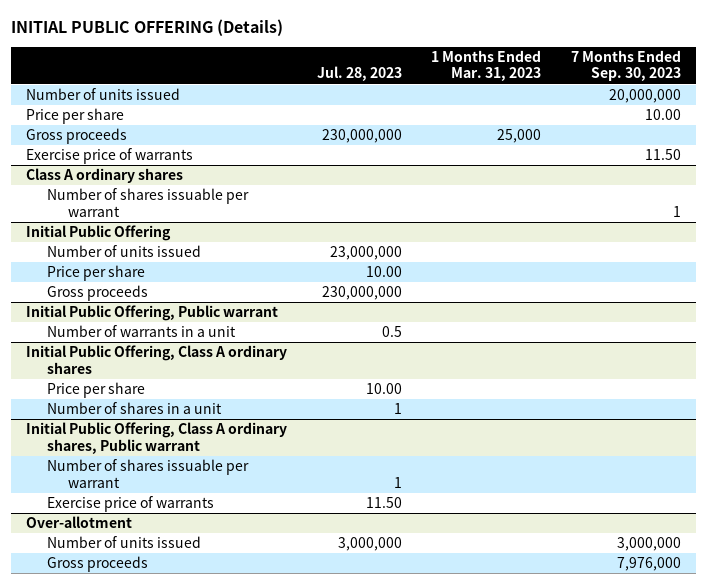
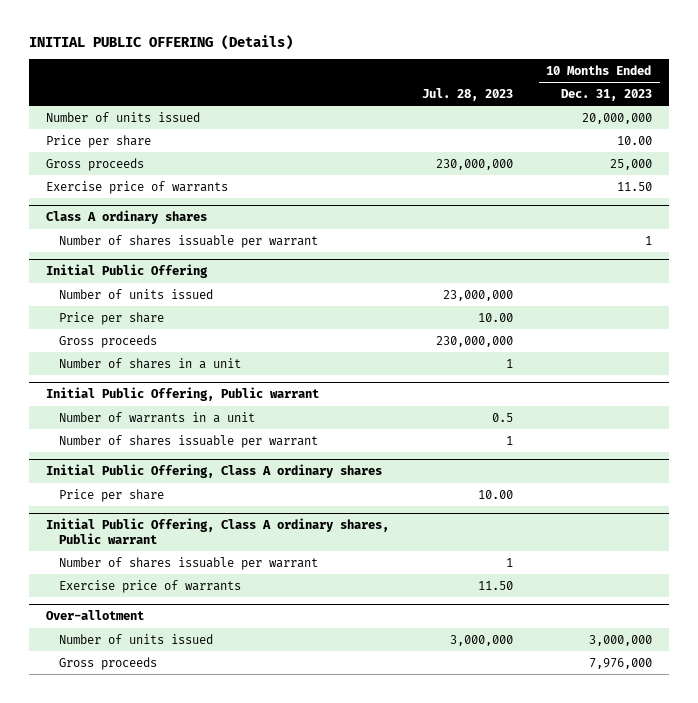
- | Jul. 28, 2023 | 1 Months Ended Mar. 31, 2023 | 7 Months Ended Sep. 30, 2023
+ | Jul. 28, 2023 | 10 Months Ended Dec. 31, 2023
@ Initial Public Offering
+ Number of shares in a unit | 1 |
@ Initial Public Offering, Public warrant
+ Number of shares issuable per warrant | 1 |
@ Initial Public Offering, Class A ordinary shares
- Number of shares in a unit | 1 | |

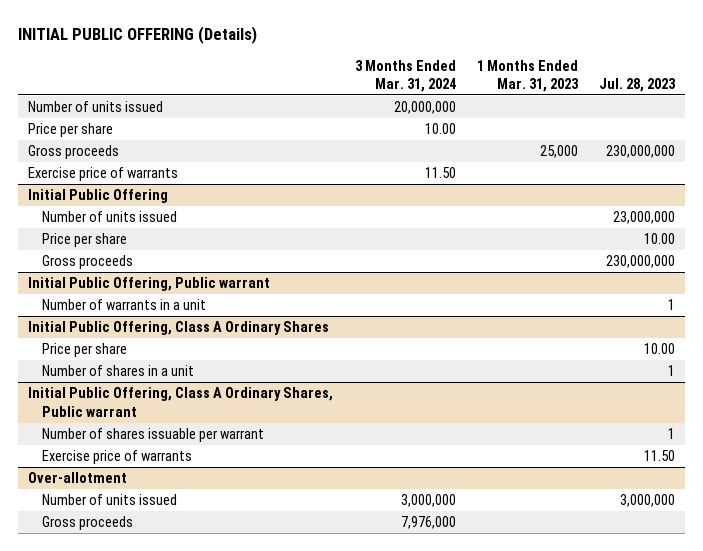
- | Jul. 28, 2023 | 10 Months Ended Dec. 31, 2023
+ | 3 Months Ended Mar. 31, 2024 | 1 Months Ended Mar. 31, 2023 | Jul. 28, 2023
- Class A ordinary shares
- Number of shares issuable per warrant | | 1
@ Initial Public Offering
- Number of shares in a unit | 1 |
@ Initial Public Offering, Public warrant
- Number of warrants in a unit | 0.5 |
- Number of shares issuable per warrant | 1 |
- Initial Public Offering, Class A ordinary shares
@ Initial Public Offering, Public warrant
+ Number of warrants in a unit | | | 1
+ Initial Public Offering, Class A Ordinary Shares
- Initial Public Offering, Class A ordinary shares, Public warrant
+ Number of shares in a unit | | | 1
+ Initial Public Offering, Class A Ordinary Shares, Public warrant

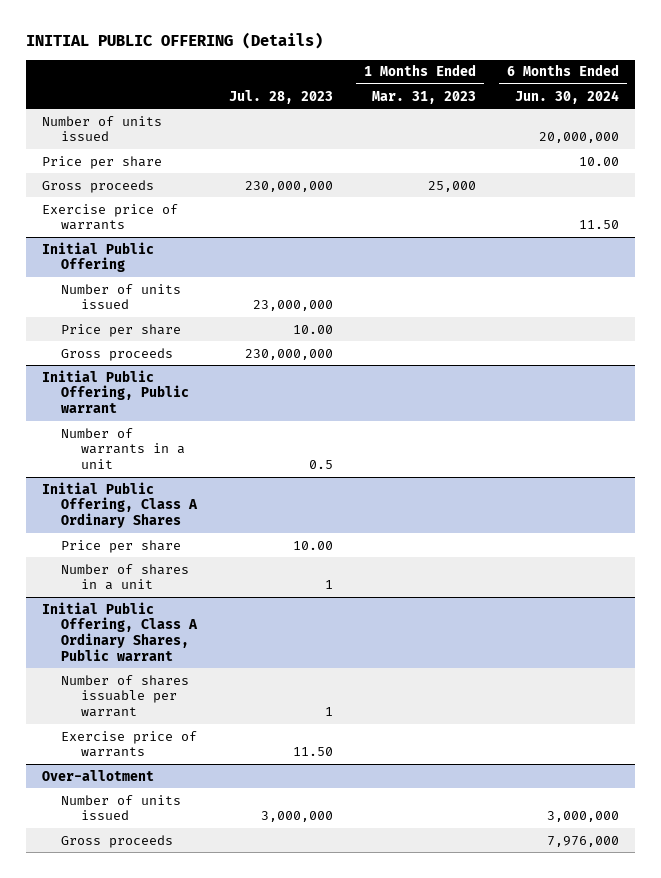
- | 3 Months Ended Mar. 31, 2024 | 1 Months Ended Mar. 31, 2023 | Jul. 28, 2023
+ | Jul. 28, 2023 | 1 Months Ended Mar. 31, 2023 | 6 Months Ended Jun. 30, 2024
@ Initial Public Offering, Public warrant
- Number of warrants in a unit | | | 1
+ Number of warrants in a unit | 0.5 | |

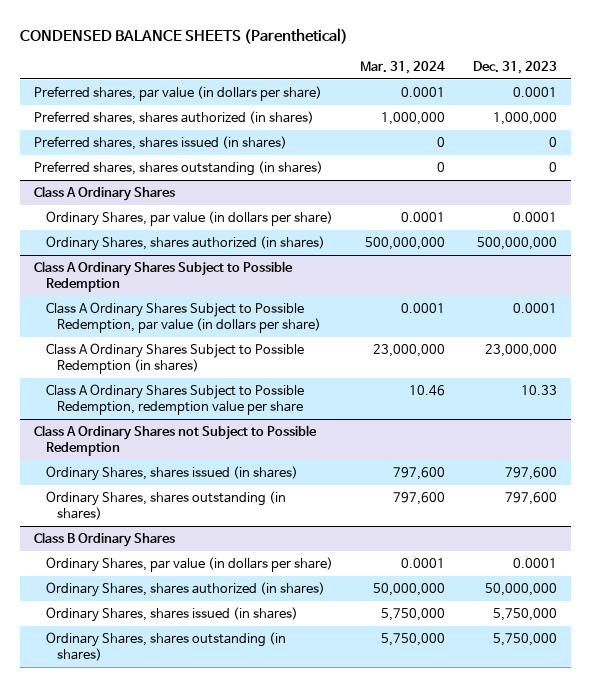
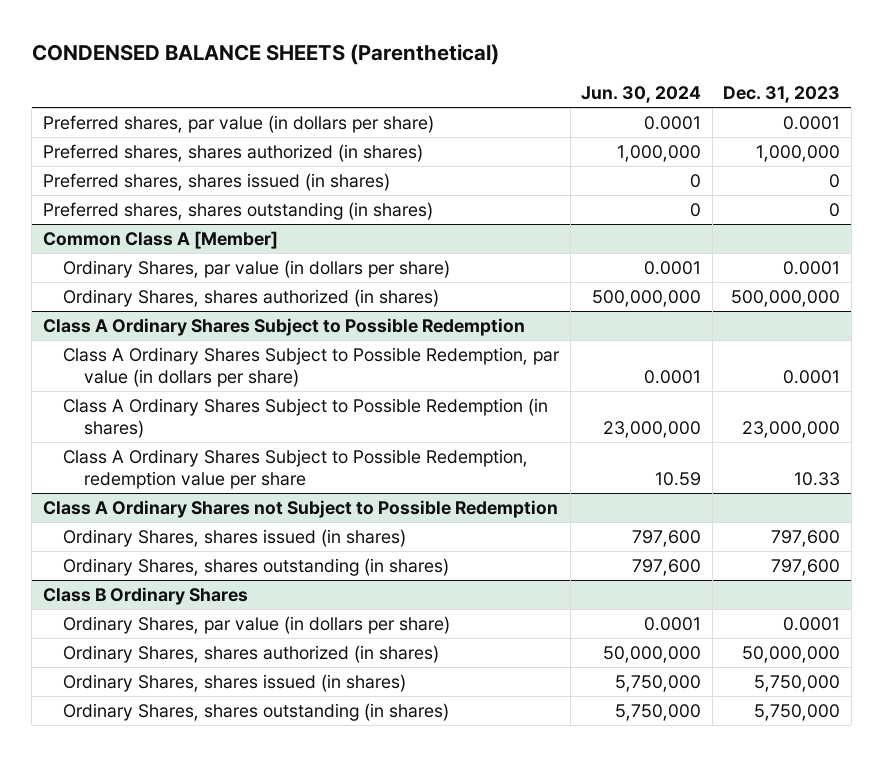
- | Mar. 31, 2024 | Dec. 31, 2023
+ | Jun. 30, 2024 | Dec. 31, 2023
- Class A Ordinary Shares
+ Common Class A [Member]

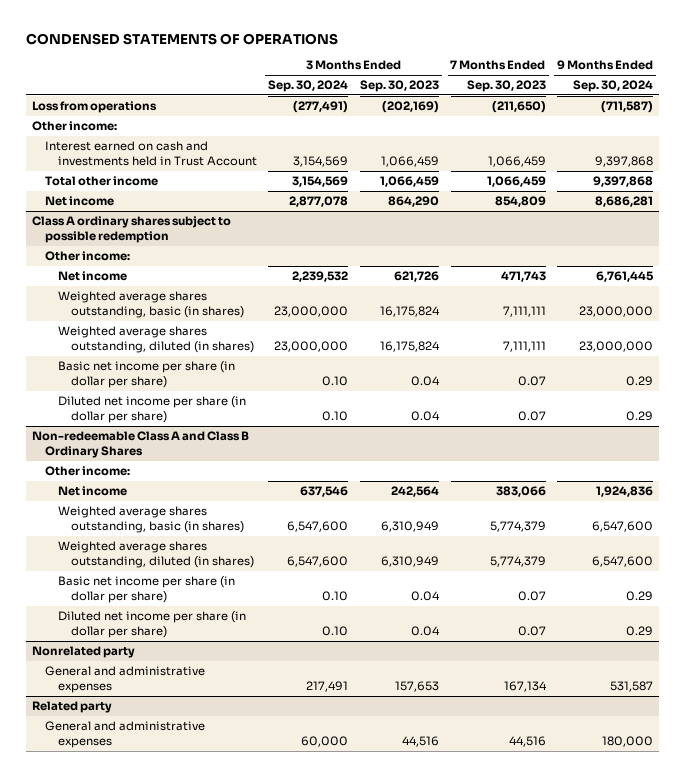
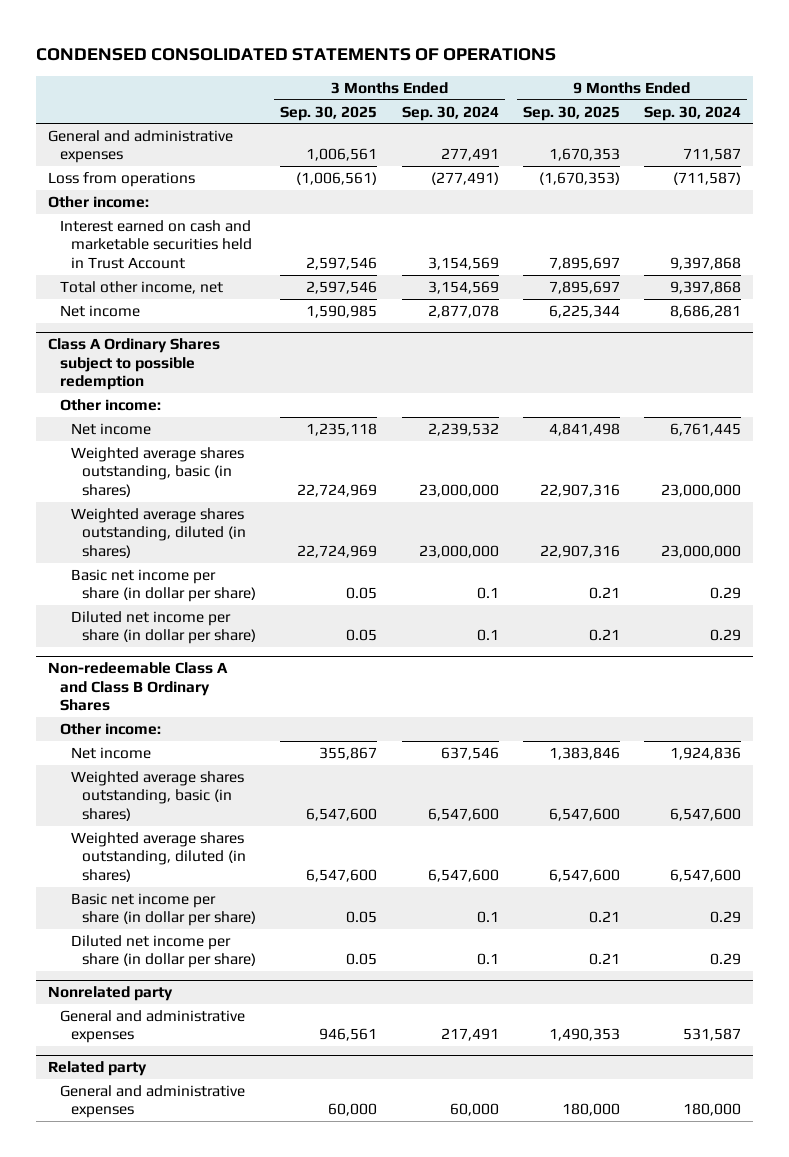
- CONDENSED STATEMENTS OF OPERATIONS
+ CONDENSED CONSOLIDATED STATEMENTS OF OPERATIONS
- | 3 Months Ended Sep. 30, 2024 | 3 Months Ended Sep. 30, 2023 | 7 Months Ended Sep. 30, 2023 | 9 Months Ended Sep. 30, 2024
+ | 3 Months Ended Sep. 30, 2025 | 3 Months Ended Sep. 30, 2024 | 9 Months Ended Sep. 30, 2025 | 9 Months Ended Sep. 30, 2024
+ General and administrative expenses | 1,006,561 | 277,491 | 1,670,353 | 711,587
- Interest earned on cash and investments held in Trust Account | 3,154,569 | 1,066,459 | 1,066,459 | 9,397,868
- Total other income | 3,154,569 | 1,066,459 | 1,066,459 | 9,397,868
+ Interest earned on cash and marketable securities held in Trust Account | 2,597,546 | 3,154,569 | 7,895,697 | 9,397,868
+ Total other income, net | 2,597,546 | 3,154,569 | 7,895,697 | 9,397,868
- Class A ordinary shares subject to possible redemption
+ Class A Ordinary Shares subject to possible redemption
- Basic net income per share (in dollar per share) | 0.10 | 0.04 | 0.07 | 0.29
- Diluted net income per share (in dollar per share) | 0.10 | 0.04 | 0.07 | 0.29
+ Basic net income per share (in dollar per share) | 0.05 | 0.1 | 0.21 | 0.29
+ Diluted net income per share (in dollar per share) | 0.05 | 0.1 | 0.21 | 0.29
@ Non-redeemable Class A and Class B Ordinary Shares
- Basic net income per share (in dollar per share) | 0.10 | 0.04 | 0.07 | 0.29
- Diluted net income per share (in dollar per share) | 0.10 | 0.04 | 0.07 | 0.29
+ Basic net income per share (in dollar per share) | 0.05 | 0.1 | 0.21 | 0.29
+ Diluted net income per share (in dollar per share) | 0.05 | 0.1 | 0.21 | 0.29

